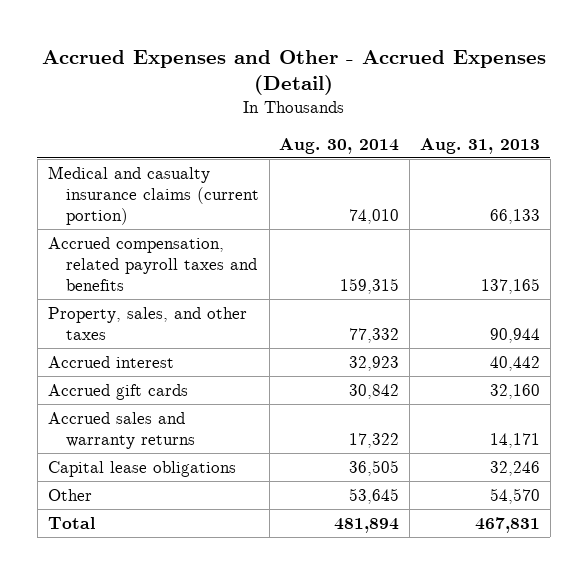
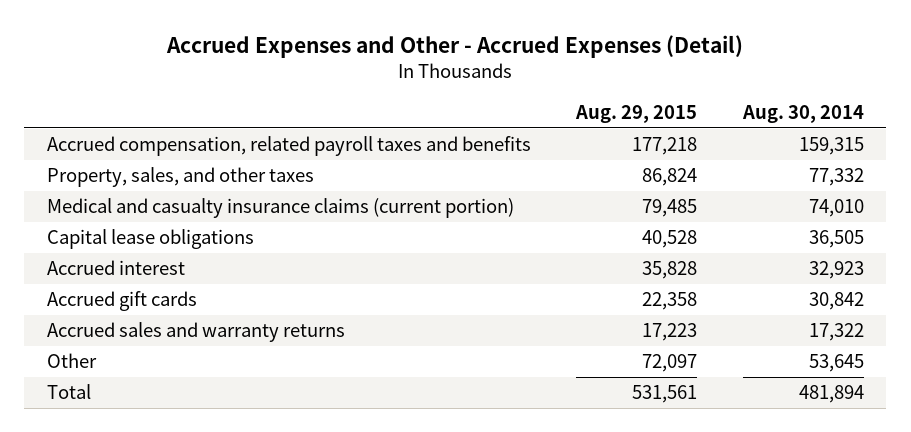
- | Aug. 30, 2014 | Aug. 31, 2013
+ | Aug. 29, 2015 | Aug. 30, 2014
moved down: Medical and casualty insurance claims (current portion) | 79,485 | 74,010
moved up: Capital lease obligations | 40,528 | 36,505

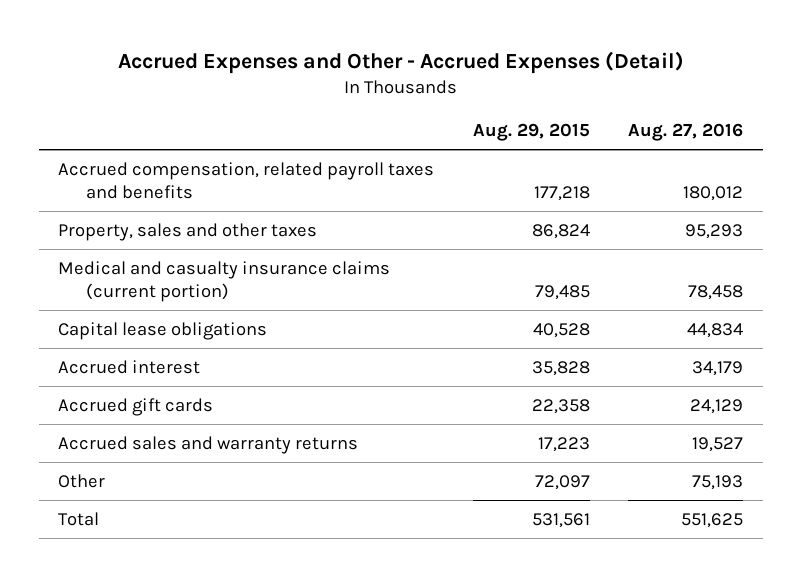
- | Aug. 29, 2015 | Aug. 30, 2014
+ | Aug. 29, 2015 | Aug. 27, 2016
- Property, sales, and other taxes | 86,824 | 77,332
+ Property, sales and other taxes | 86,824 | 95,293

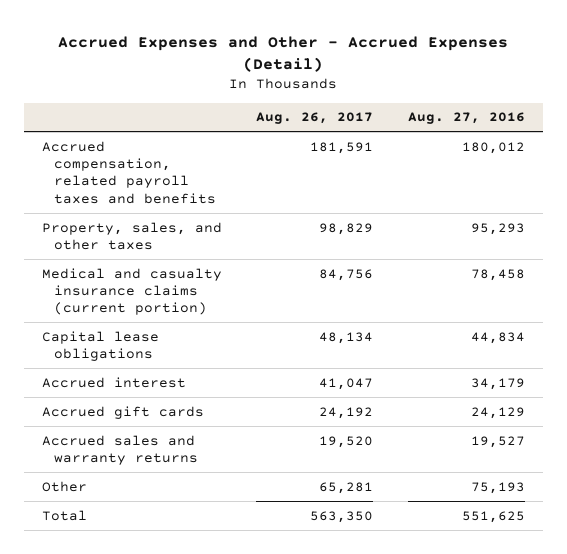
- | Aug. 29, 2015 | Aug. 27, 2016
+ | Aug. 26, 2017 | Aug. 27, 2016
- Property, sales and other taxes | 86,824 | 95,293
+ Property, sales, and other taxes | 98,829 | 95,293

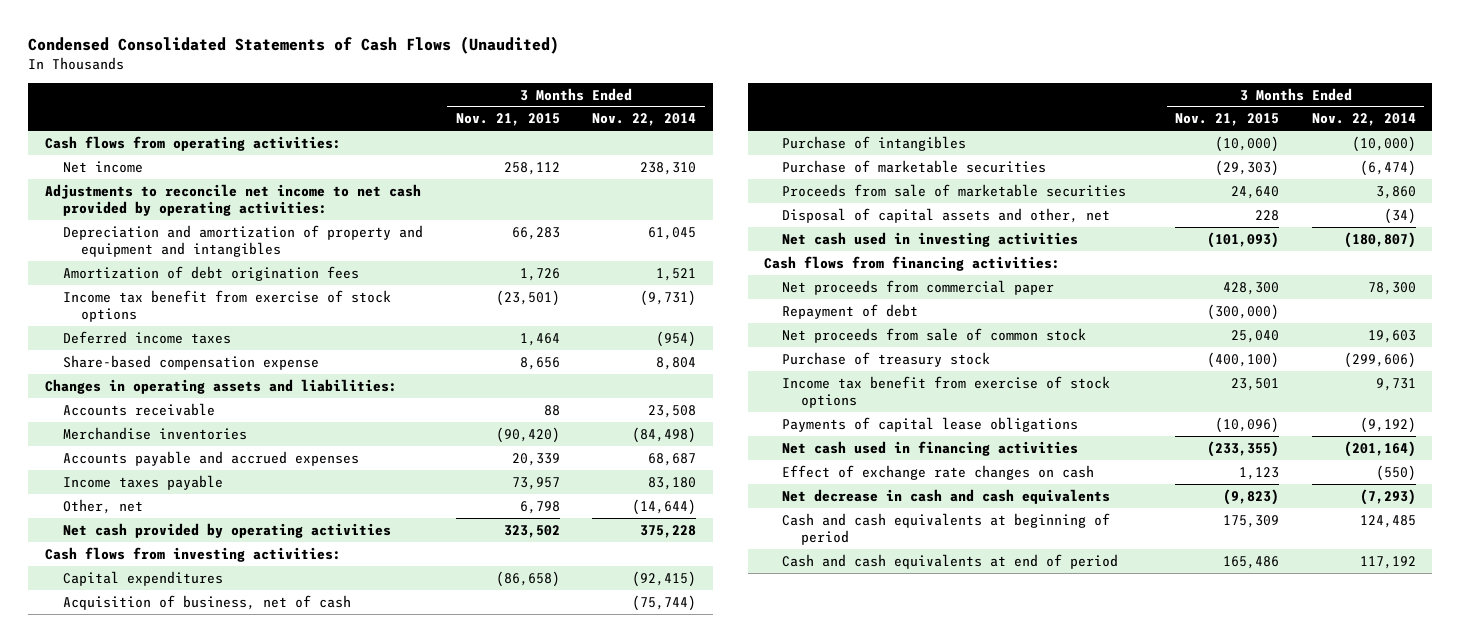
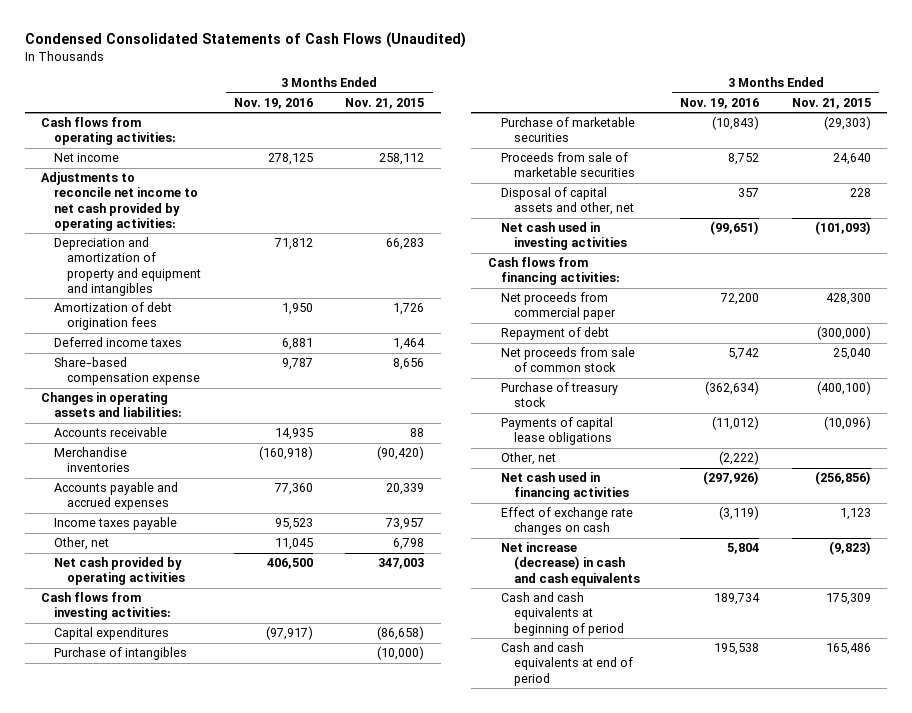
- | 3 Months Ended Nov. 21, 2015 | 3 Months Ended Nov. 22, 2014
+ | 3 Months Ended Nov. 19, 2016 | 3 Months Ended Nov. 21, 2015
- Income tax benefit from exercise of stock options | (23,501) | (9,731)
- Net cash provided by operating activities | 323,502 | 375,228
+ Net cash provided by operating activities | 406,500 | 347,003
- Acquisition of business, net of cash | | (75,744)
- Income tax benefit from exercise of stock options | 23,501 | 9,731
- Net cash used in financing activities | (233,355) | (201,164)
+ Other, net | (2,222) |
+ Net cash used in financing activities | (297,926) | (256,856)
- Net decrease in cash and cash equivalents | (9,823) | (7,293)
+ Net increase (decrease) in cash and cash equivalents | 5,804 | (9,823)

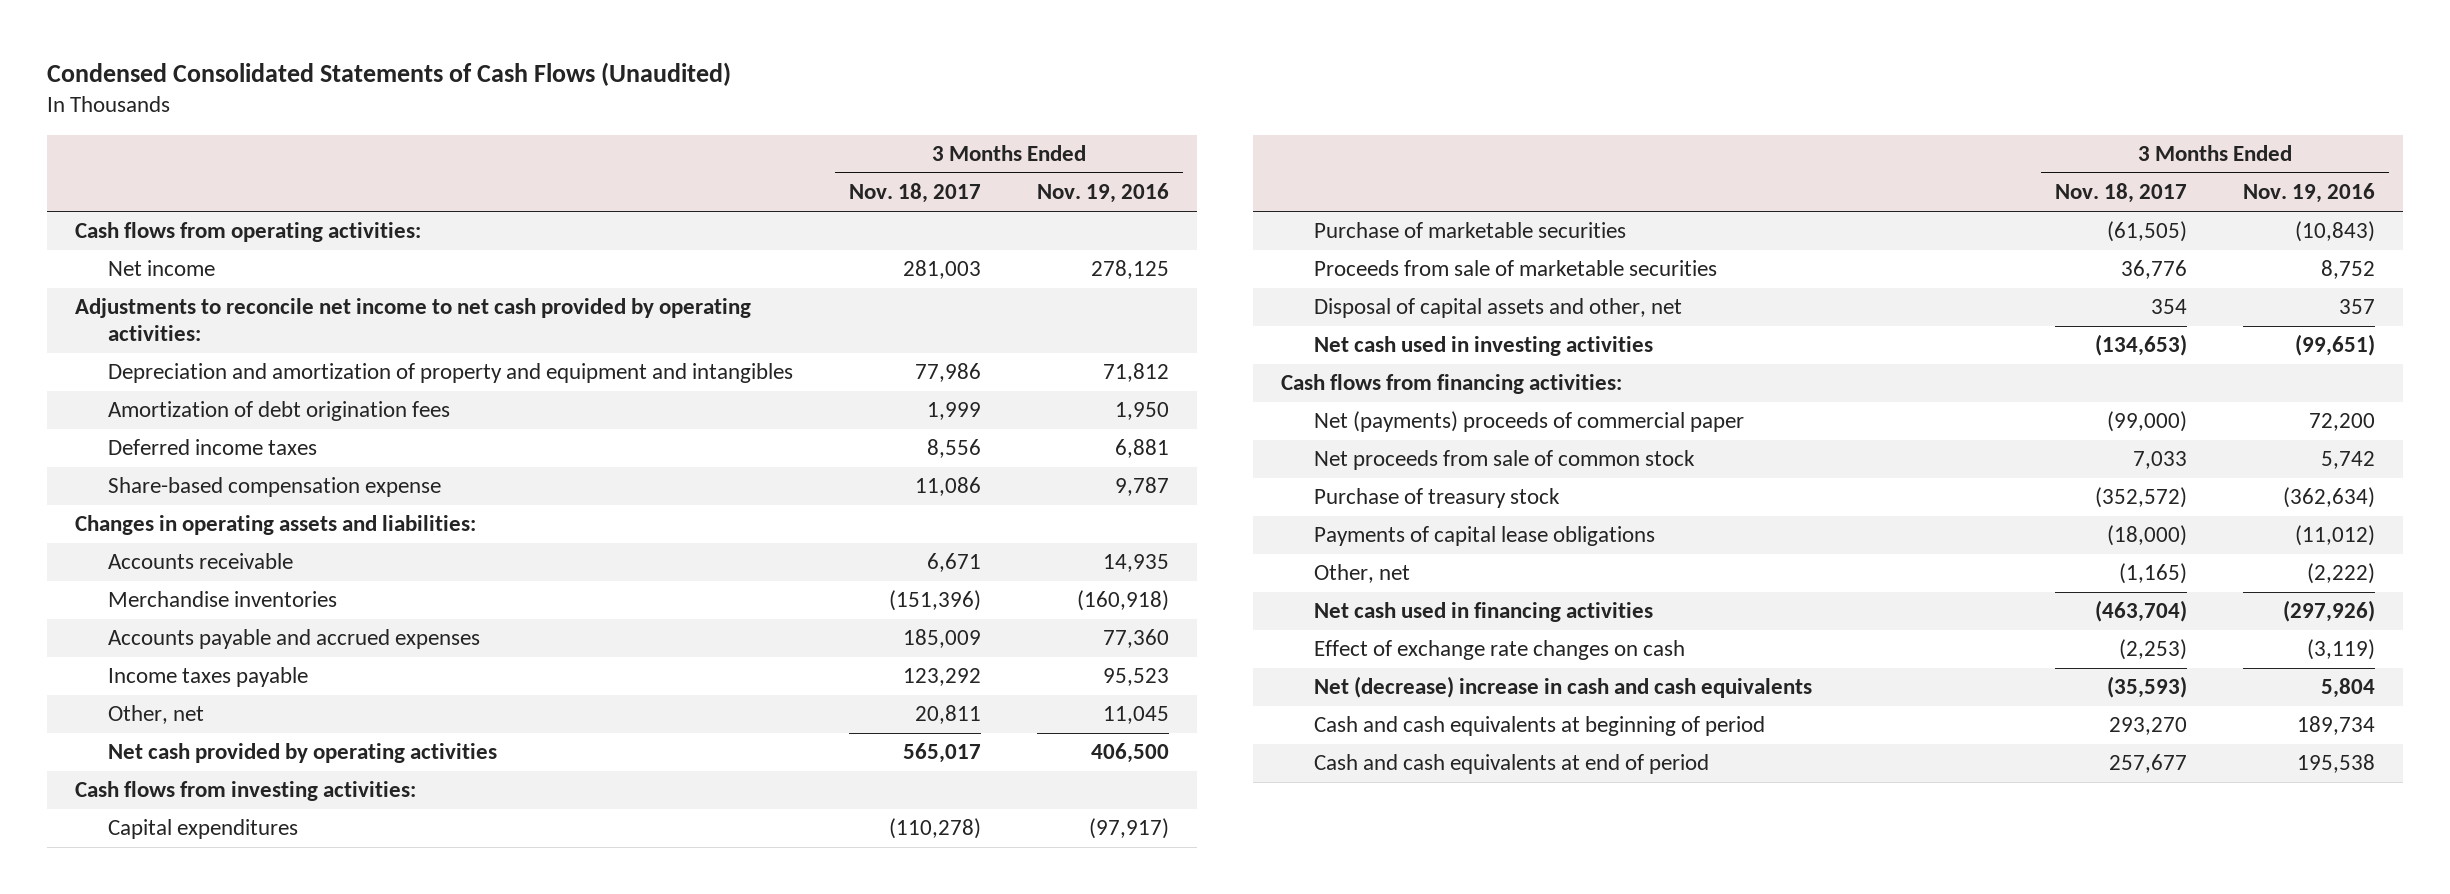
- | 3 Months Ended Nov. 19, 2016 | 3 Months Ended Nov. 21, 2015
+ | 3 Months Ended Nov. 18, 2017 | 3 Months Ended Nov. 19, 2016
- Purchase of intangibles | | (10,000)
- Net proceeds from commercial paper | 72,200 | 428,300
- Repayment of debt | | (300,000)
+ Net (payments) proceeds of commercial paper | (99,000) | 72,200
- Net increase (decrease) in cash and cash equivalents | 5,804 | (9,823)
+ Net (decrease) increase in cash and cash equivalents | (35,593) | 5,804

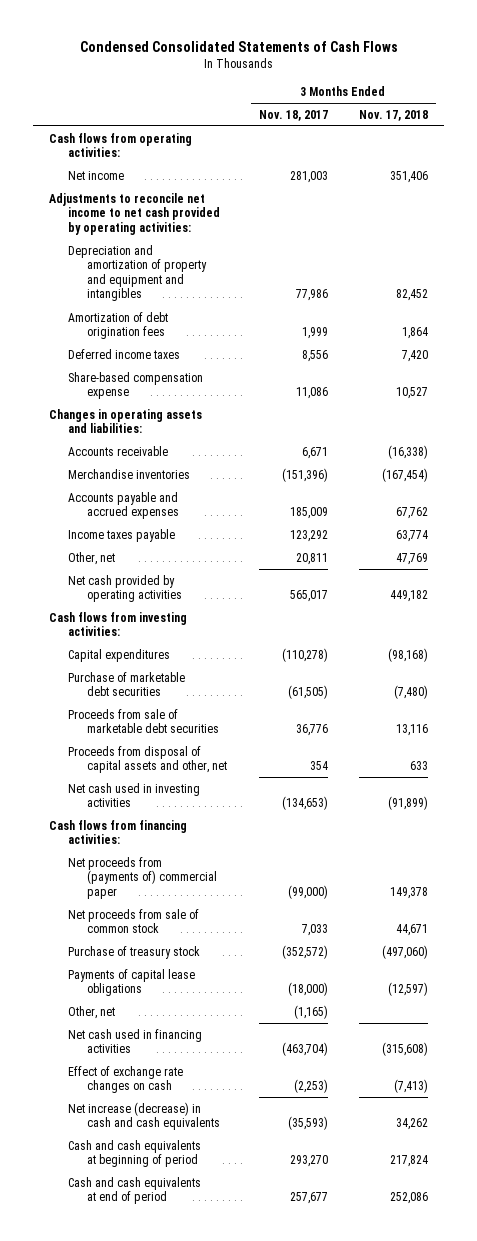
- Condensed Consolidated Statements of Cash Flows (Unaudited)
+ Condensed Consolidated Statements of Cash Flows
- | 3 Months Ended Nov. 18, 2017 | 3 Months Ended Nov. 19, 2016
+ | 3 Months Ended Nov. 18, 2017 | 3 Months Ended Nov. 17, 2018
- Purchase of marketable securities | (61,505) | (10,843)
- Proceeds from sale of marketable securities | 36,776 | 8,752
- Disposal of capital assets and other, net | 354 | 357
+ Purchase of marketable debt securities | (61,505) | (7,480)
+ Proceeds from sale of marketable debt securities | 36,776 | 13,116
+ Proceeds from disposal of capital assets and other, net | 354 | 633
- Net (payments) proceeds of commercial paper | (99,000) | 72,200
+ Net proceeds from (payments of) commercial paper | (99,000) | 149,378
- Net (decrease) increase in cash and cash equivalents | (35,593) | 5,804
+ Net increase (decrease) in cash and cash equivalents | (35,593) | 34,262

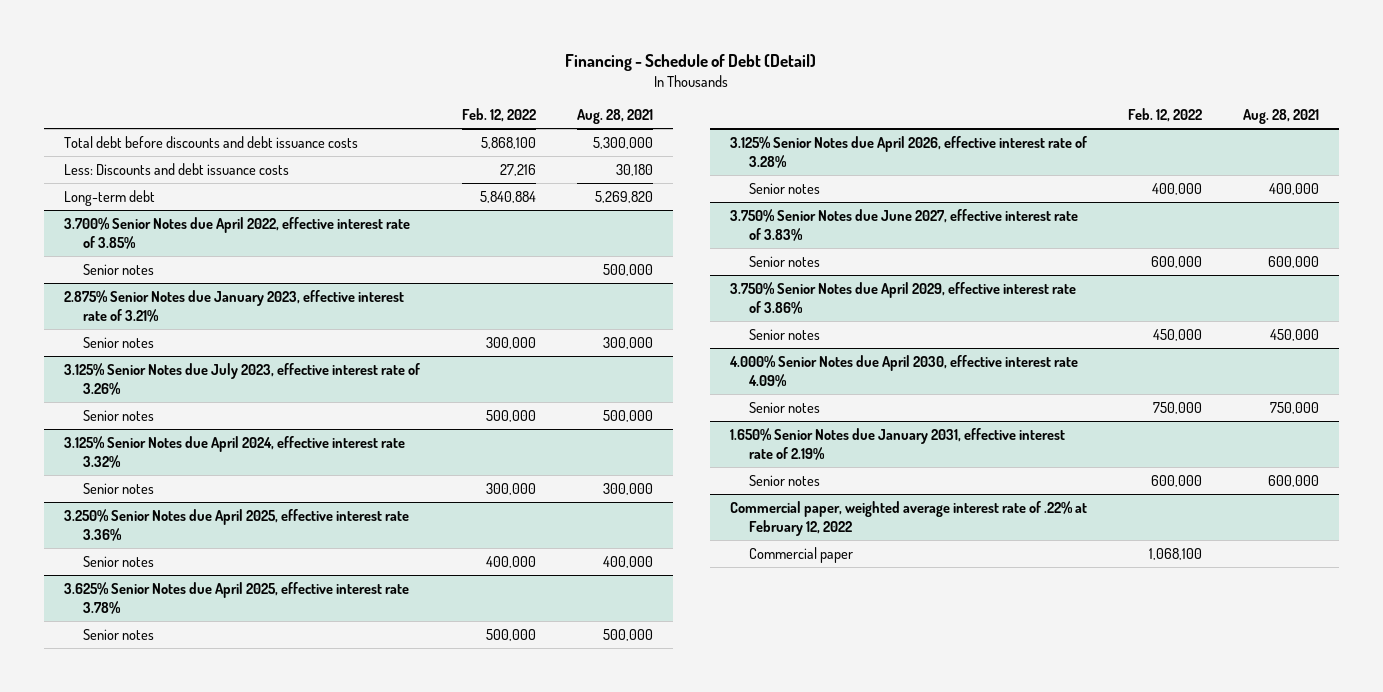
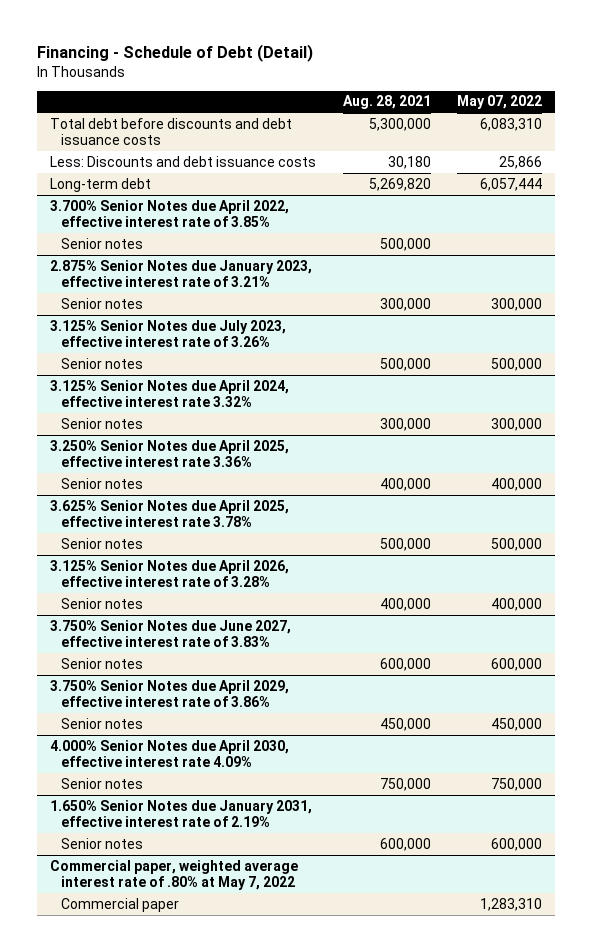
- | Feb. 12, 2022 | Aug. 28, 2021
+ | Aug. 28, 2021 | May 07, 2022
- Commercial paper, weighted average interest rate of .22% at February 12, 2022
+ Commercial paper, weighted average interest rate of .80% at May 7, 2022

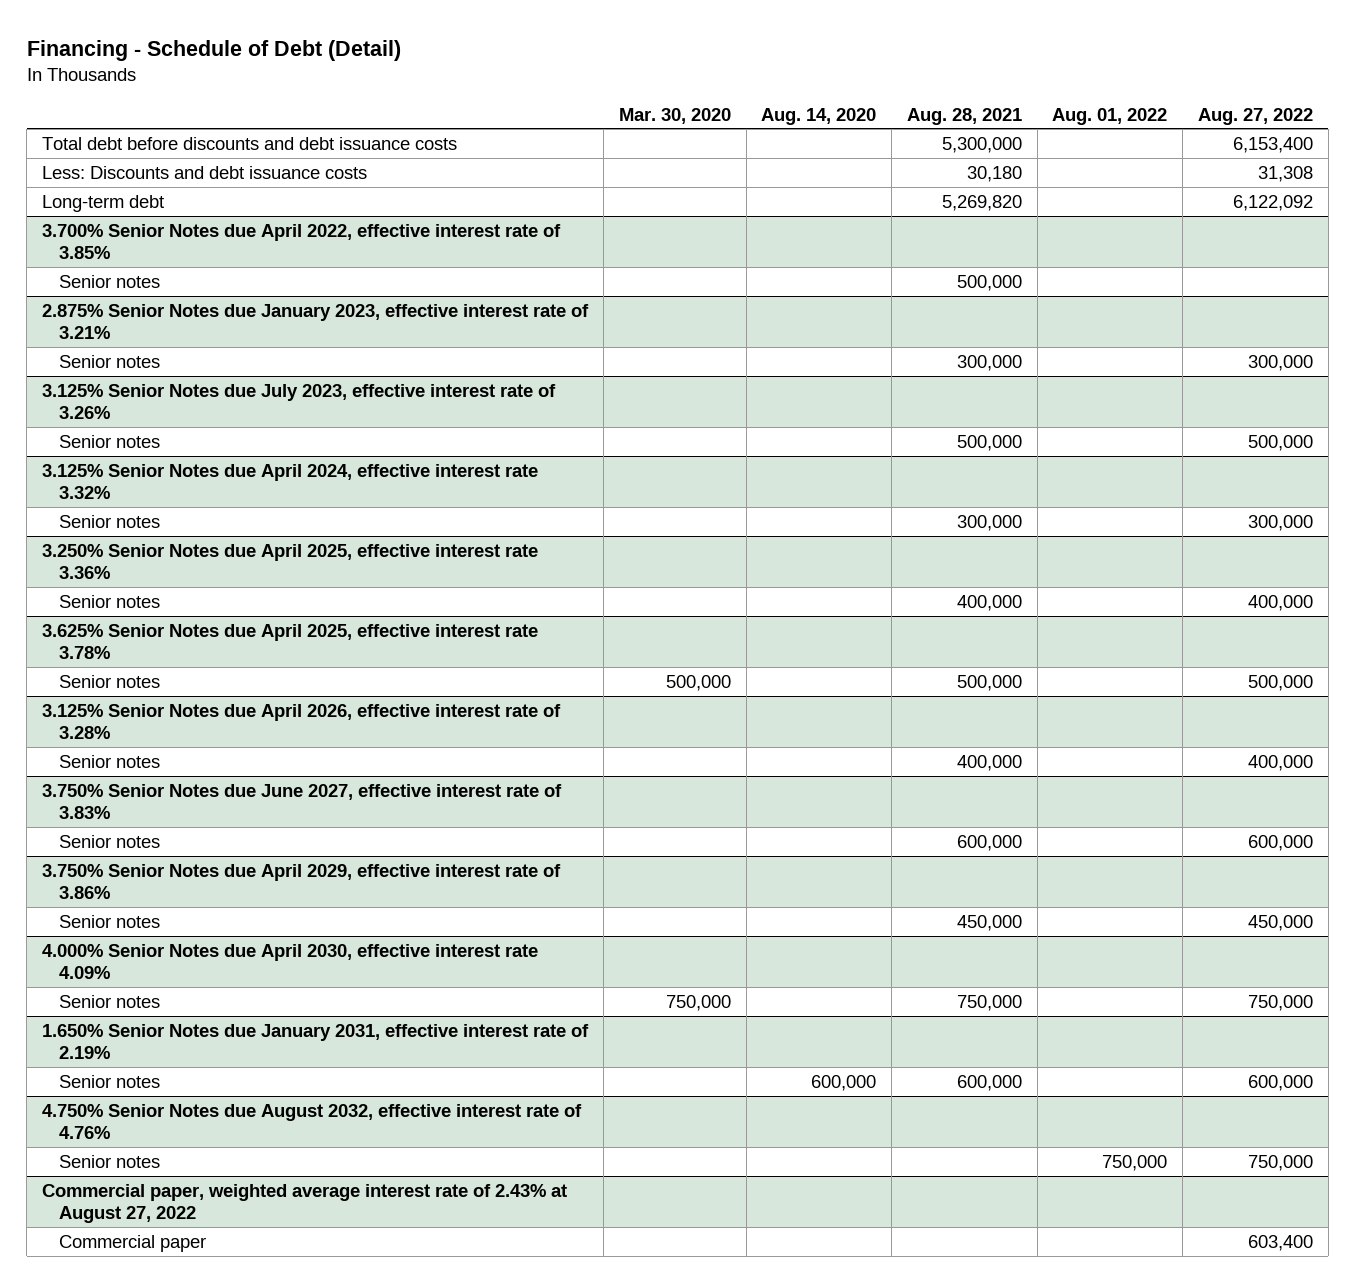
- | Aug. 28, 2021 | May 07, 2022
+ | Mar. 30, 2020 | Aug. 14, 2020 | Aug. 28, 2021 | Aug. 01, 2022 | Aug. 27, 2022
- Commercial paper, weighted average interest rate of .80% at May 7, 2022
+ 4.750% Senior Notes due August 2032, effective interest rate of 4.76%
+ Senior notes | | | | 750,000 | 750,000
+ Commercial paper, weighted average interest rate of 2.43% at August 27, 2022

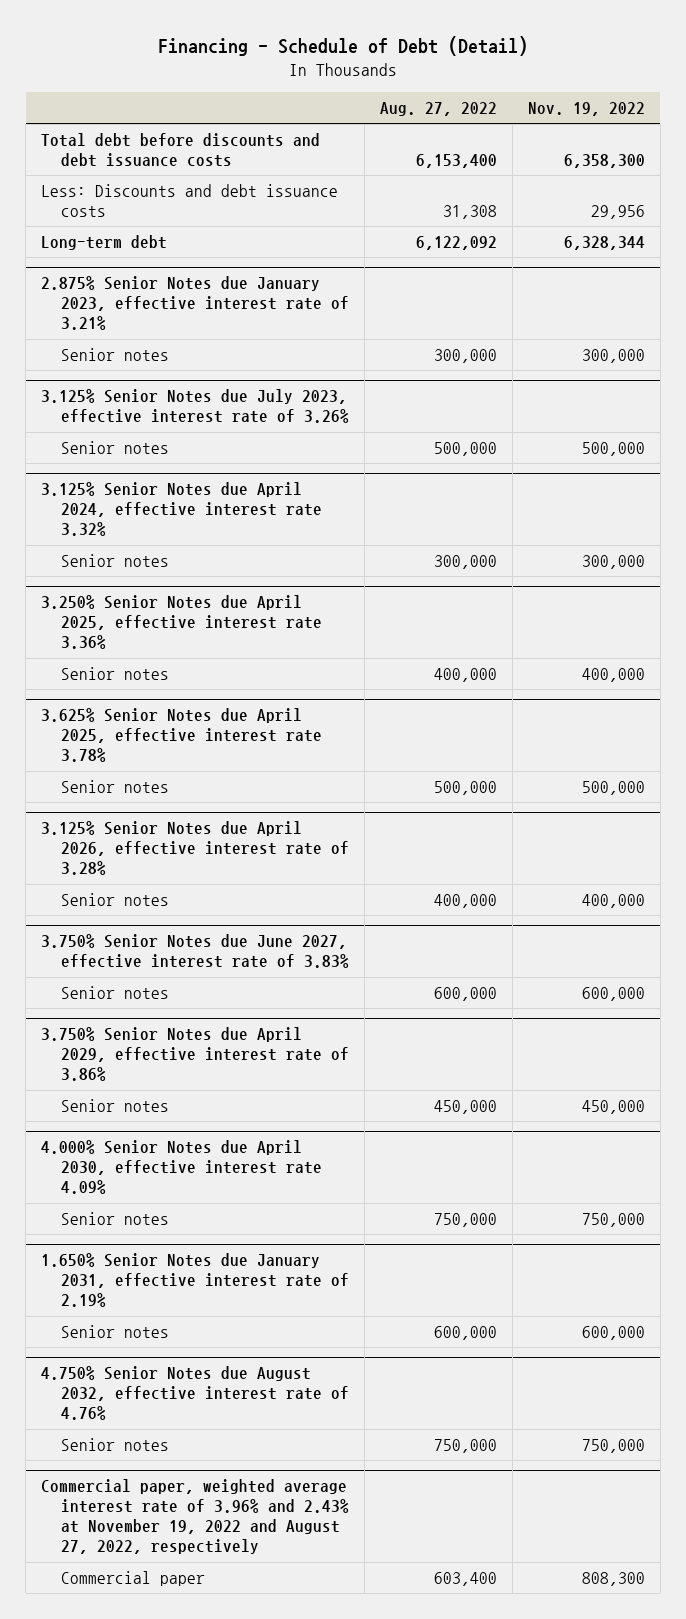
- | Mar. 30, 2020 | Aug. 14, 2020 | Aug. 28, 2021 | Aug. 01, 2022 | Aug. 27, 2022
+ | Aug. 27, 2022 | Nov. 19, 2022
- 3.700% Senior Notes due April 2022, effective interest rate of 3.85%
- Senior notes | | | 500,000 | |
- Commercial paper, weighted average interest rate of 2.43% at August 27, 2022
+ Commercial paper, weighted average interest rate of 3.96% and 2.43% at November 19, 2022 and August 27, 2022, respectively

